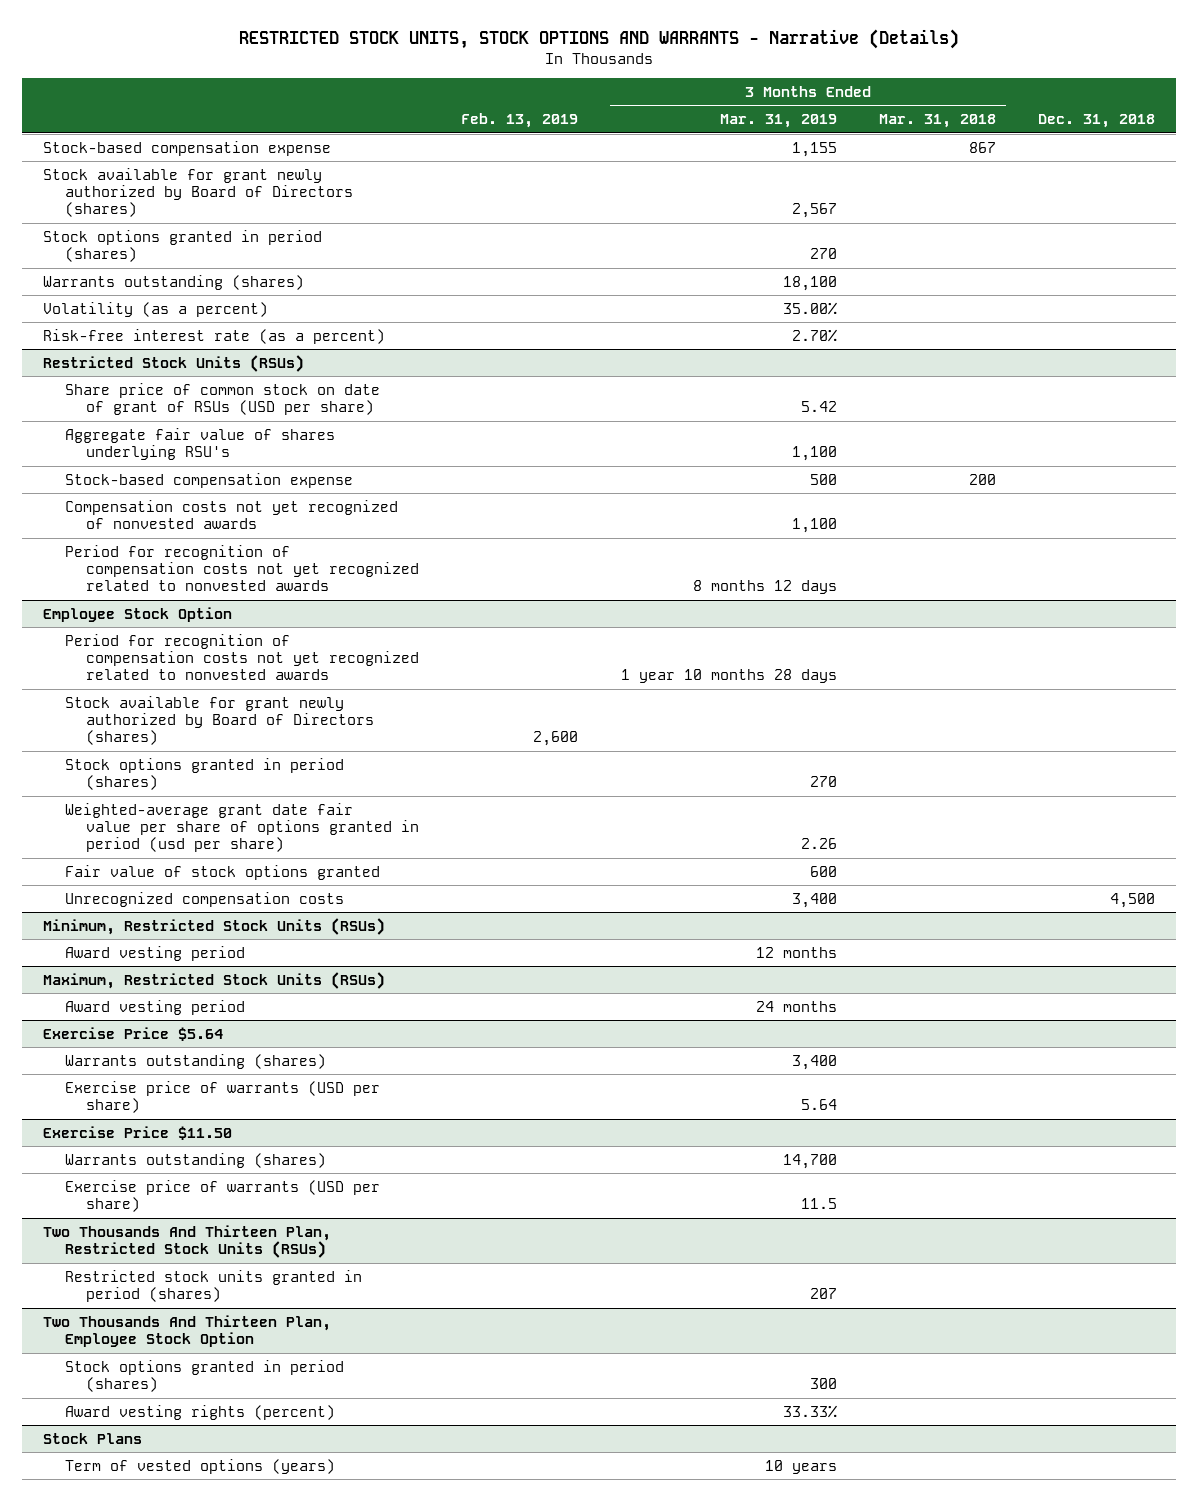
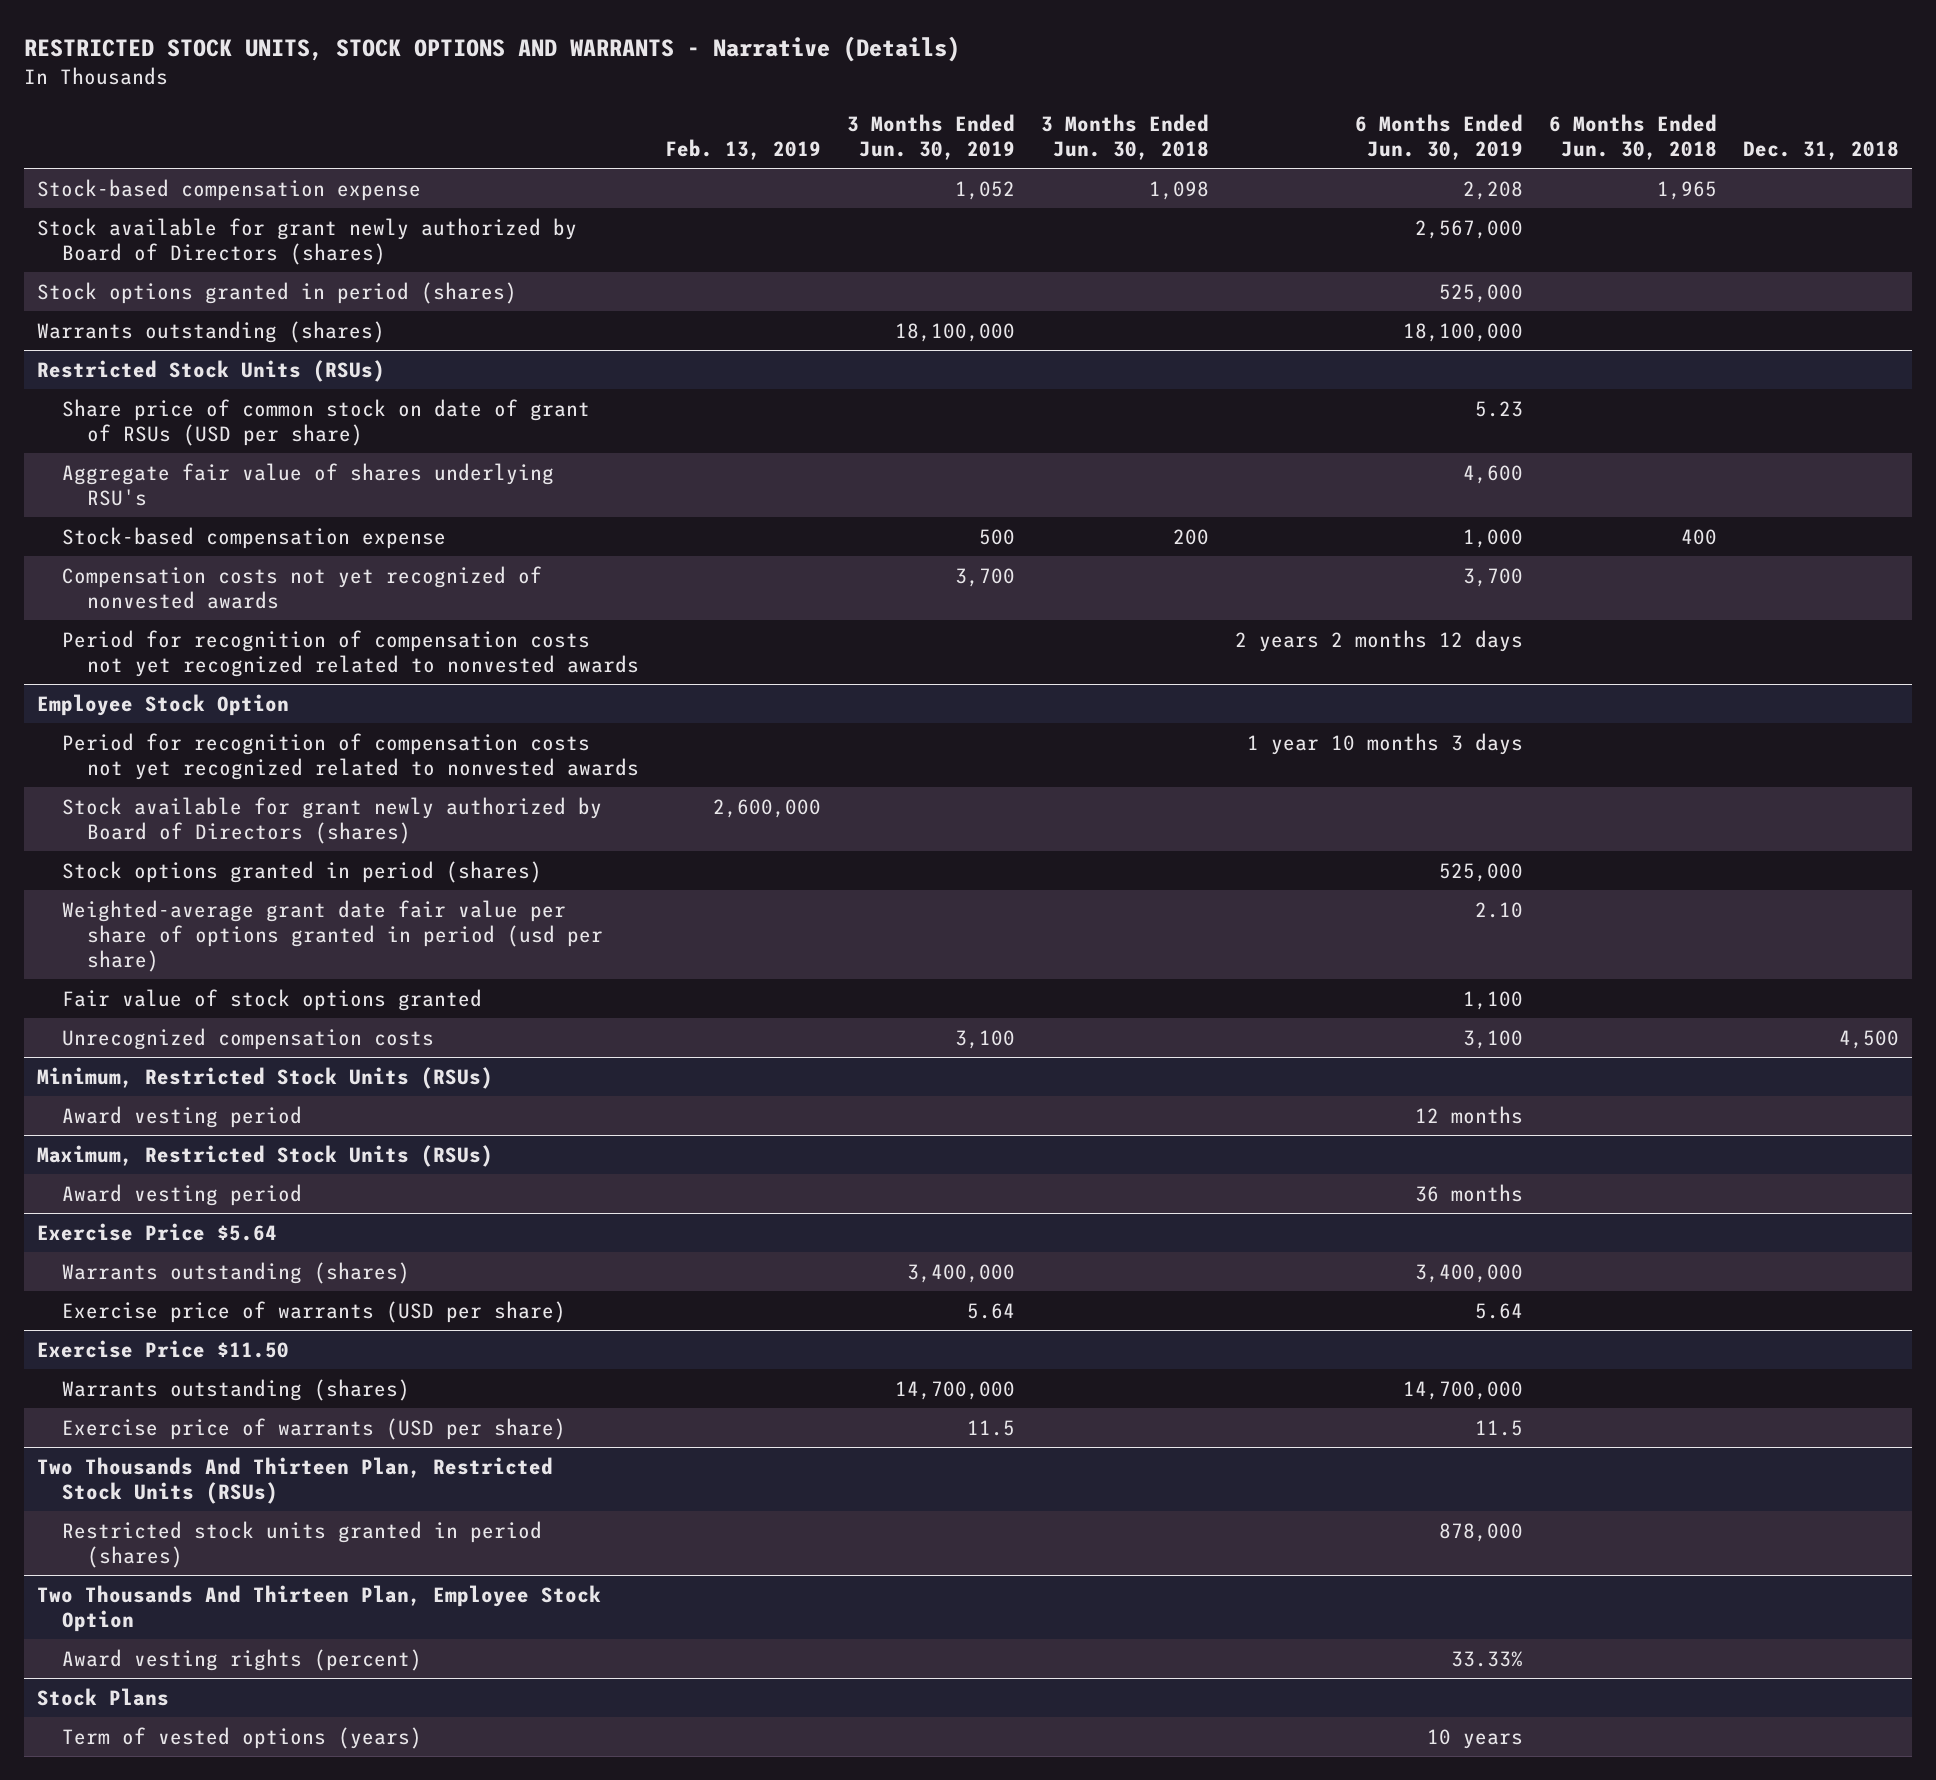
- | Feb. 13, 2019 | 3 Months Ended Mar. 31, 2019 | 3 Months Ended Mar. 31, 2018 | Dec. 31, 2018
+ | Feb. 13, 2019 | 3 Months Ended Jun. 30, 2019 | 3 Months Ended Jun. 30, 2018 | 6 Months Ended Jun. 30, 2019 | 6 Months Ended Jun. 30, 2018 | Dec. 31, 2018
- Volatility (as a percent) | | 35.00% | |
- Risk-free interest rate (as a percent) | | 2.70% | |
@ Employee Stock Option
- Stock available for grant newly authorized by Board of Directors (shares) | 2,600 | | |
+ Stock available for grant newly authorized by Board of Directors (shares) | 2,600,000 | | | | |
@ Two Thousands And Thirteen Plan, Employee Stock Option
- Stock options granted in period (shares) | | 300 | |

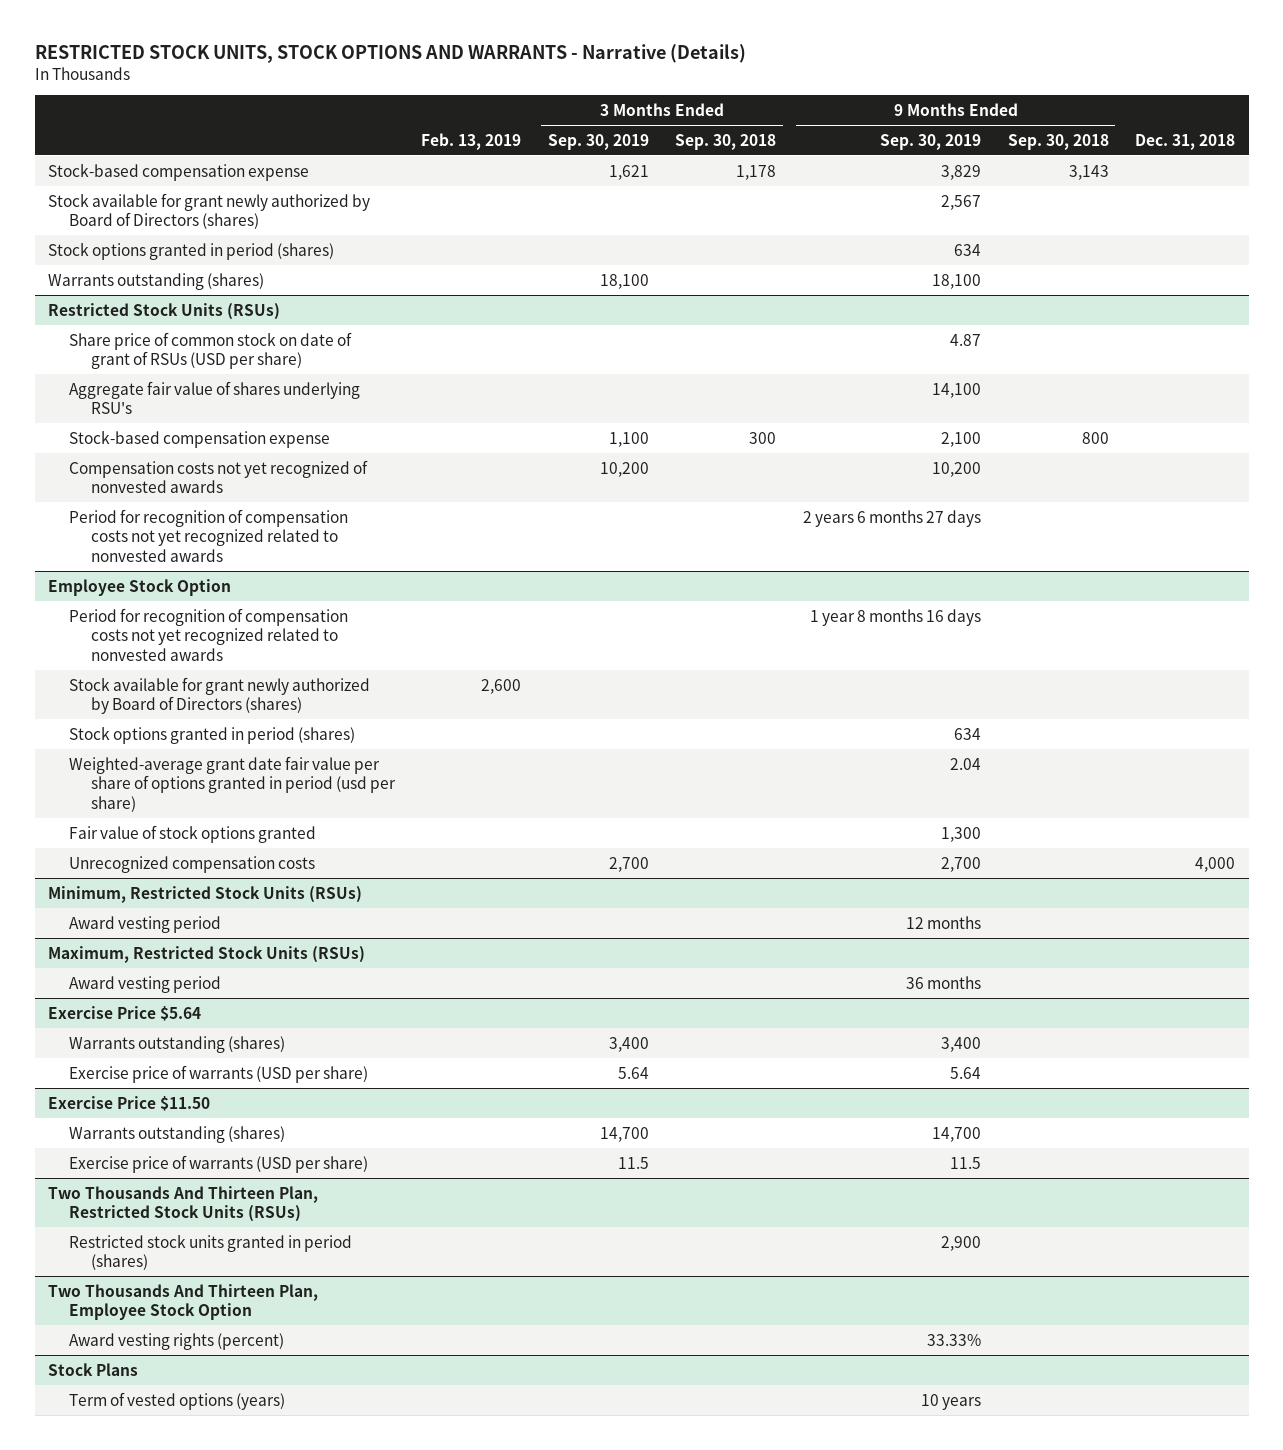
- | Feb. 13, 2019 | 3 Months Ended Jun. 30, 2019 | 3 Months Ended Jun. 30, 2018 | 6 Months Ended Jun. 30, 2019 | 6 Months Ended Jun. 30, 2018 | Dec. 31, 2018
+ | Feb. 13, 2019 | 3 Months Ended Sep. 30, 2019 | 3 Months Ended Sep. 30, 2018 | 9 Months Ended Sep. 30, 2019 | 9 Months Ended Sep. 30, 2018 | Dec. 31, 2018
@ Employee Stock Option
- Stock available for grant newly authorized by Board of Directors (shares) | 2,600,000 | | | | |
+ Stock available for grant newly authorized by Board of Directors (shares) | 2,600 | | | | |
- Unrecognized compensation costs | | 3,100 | | 3,100 | | 4,500
+ Unrecognized compensation costs | | 2,700 | | 2,700 | | 4,000

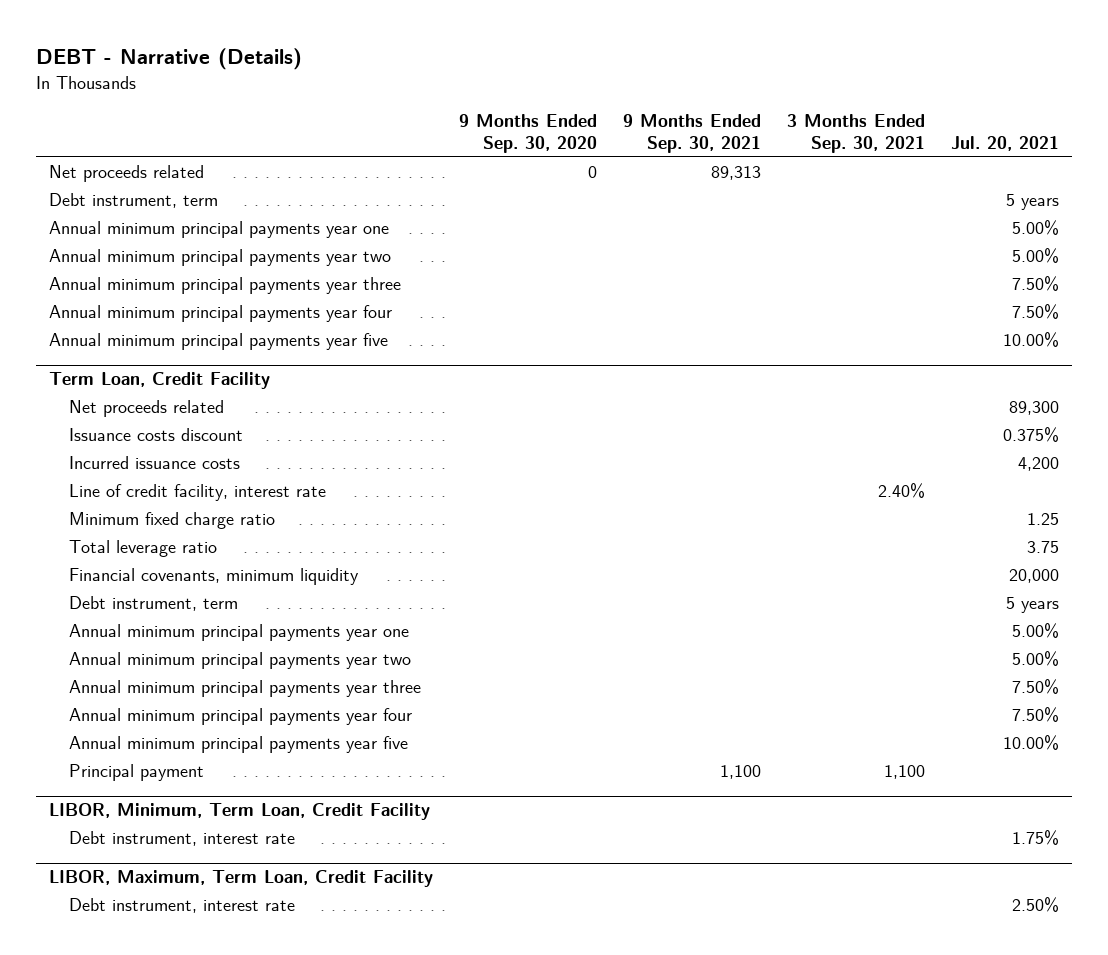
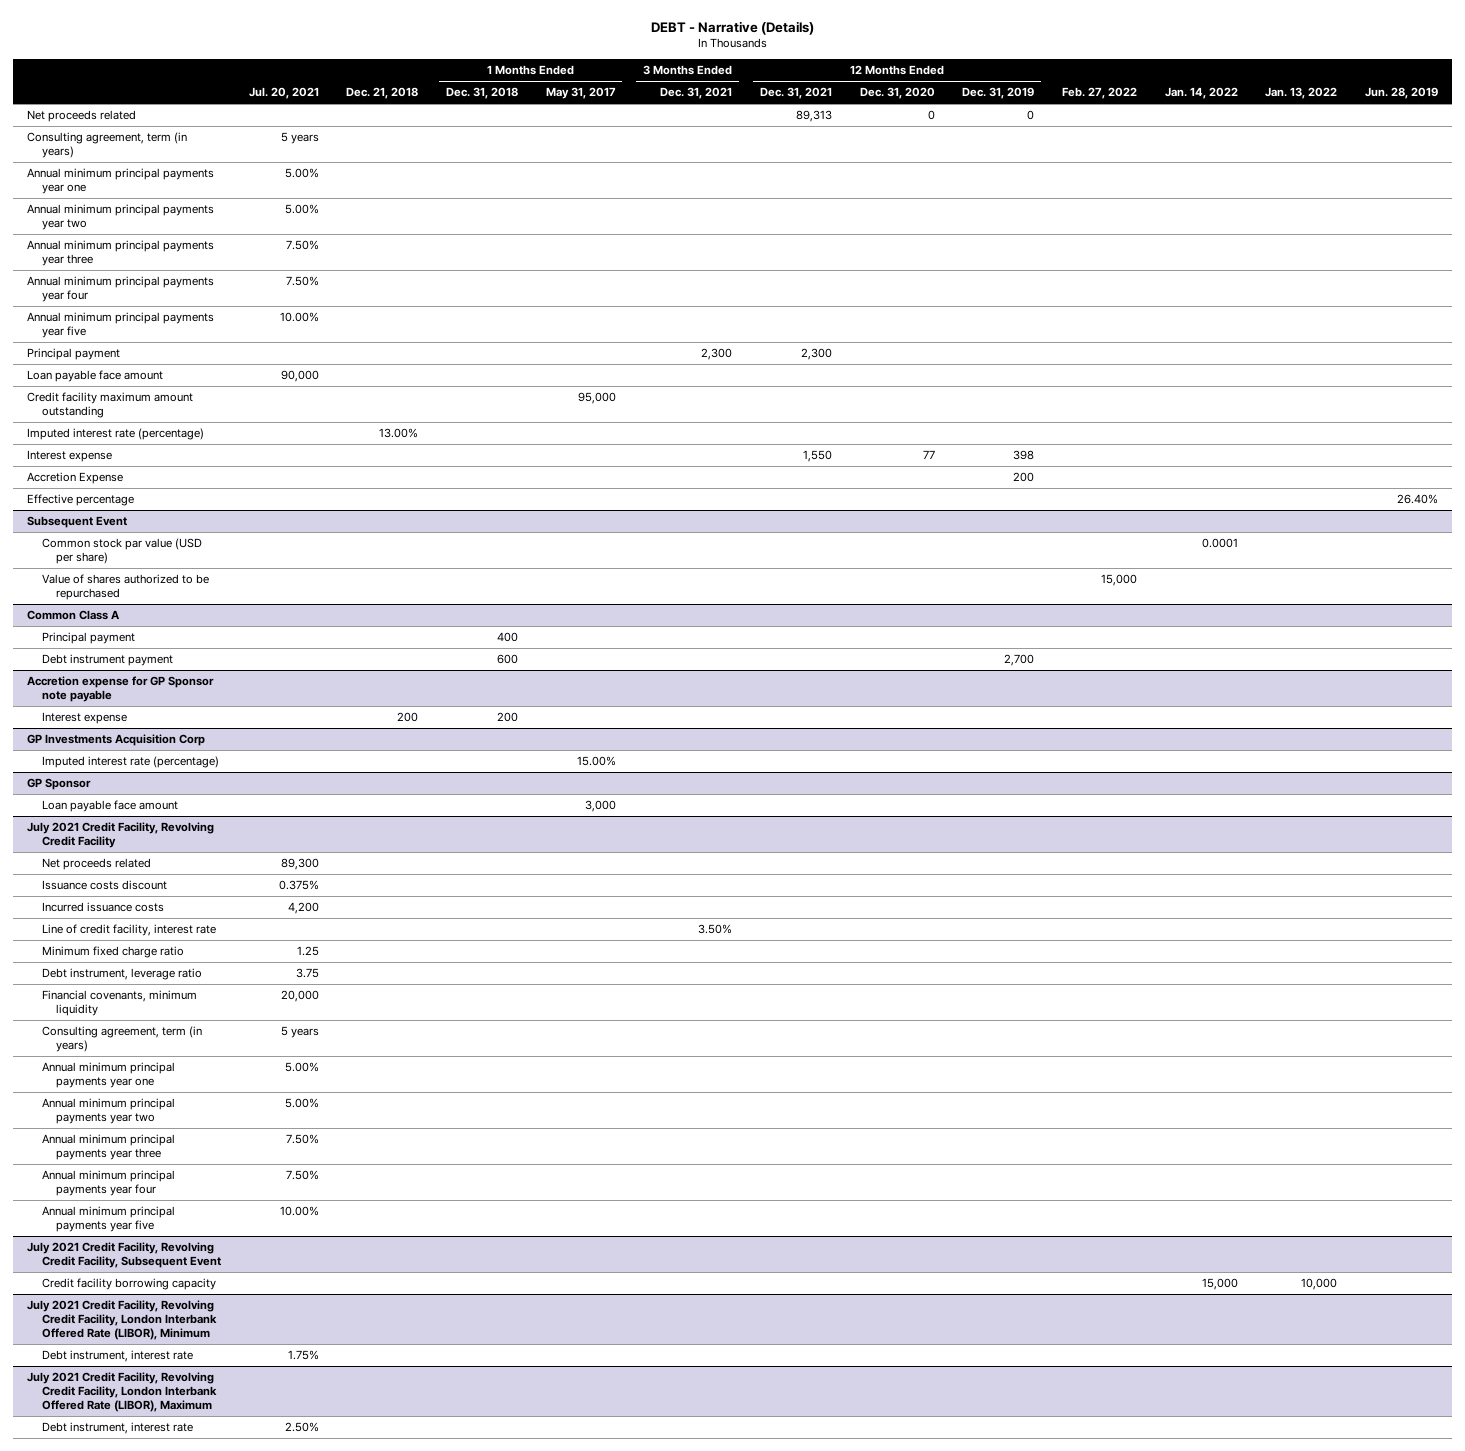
- | 9 Months Ended Sep. 30, 2020 | 9 Months Ended Sep. 30, 2021 | 3 Months Ended Sep. 30, 2021 | Jul. 20, 2021
+ | Jul. 20, 2021 | Dec. 21, 2018 | 1 Months Ended Dec. 31, 2018 | 1 Months Ended May 31, 2017 | 3 Months Ended Dec. 31, 2021 | 12 Months Ended Dec. 31, 2021 | 12 Months Ended Dec. 31, 2020 | 12 Months Ended Dec. 31, 2019 | Feb. 27, 2022 | Jan. 14, 2022 | Jan. 13, 2022 | Jun. 28, 2019
- Debt instrument, term | | | | 5 years
+ Consulting agreement, term (in years) | 5 years | | | | | | | | | | |
- Term Loan, Credit Facility
+ Principal payment | | | | | 2,300 | 2,300 | | | | | |
+ Loan payable face amount | 90,000 | | | | | | | | | | |
+ Credit facility maximum amount outstanding | | | | 95,000 | | | | | | | |
+ Imputed interest rate (percentage) | | 13.00% | | | | | | | | | |
+ Interest expense | | | | | | 1,550 | 77 | 398 | | | |
+ Accretion Expense | | | | | | | | 200 | | | |
+ Effective percentage | | | | | | | | | | | | 26.40%
+ Subsequent Event
+ Common stock par value (USD per share) | | | | | | | | | | 0.0001 | |
+ Value of shares authorized to be repurchased | | | | | | | | | 15,000 | | |
+ Common Class A
+ Principal payment | | | 400 | | | | | | | | |
+ Debt instrument payment | | | 600 | | | | | 2,700 | | | |
+ Accretion expense for GP Sponsor note payable
+ Interest expense | | 200 | 200 | | | | | | | | |
+ GP Investments Acquisition Corp
+ Imputed interest rate (percentage) | | | | 15.00% | | | | | | | |
+ GP Sponsor
+ Loan payable face amount | | | | 3,000 | | | | | | | |
+ July 2021 Credit Facility, Revolving Credit Facility
- Total leverage ratio | | | | 3.75
+ Debt instrument, leverage ratio | 3.75 | | | | | | | | | | |
- Debt instrument, term | | | | 5 years
+ Consulting agreement, term (in years) | 5 years | | | | | | | | | | |
- Principal payment | | 1,100 | 1,100 |
- LIBOR, Minimum, Term Loan, Credit Facility
+ July 2021 Credit Facility, Revolving Credit Facility, Subsequent Event
+ Credit facility borrowing capacity | | | | | | | | | | 15,000 | 10,000 |
+ July 2021 Credit Facility, Revolving Credit Facility, London Interbank Offered Rate (LIBOR), Minimum
- LIBOR, Maximum, Term Loan, Credit Facility
+ July 2021 Credit Facility, Revolving Credit Facility, London Interbank Offered Rate (LIBOR), Maximum

